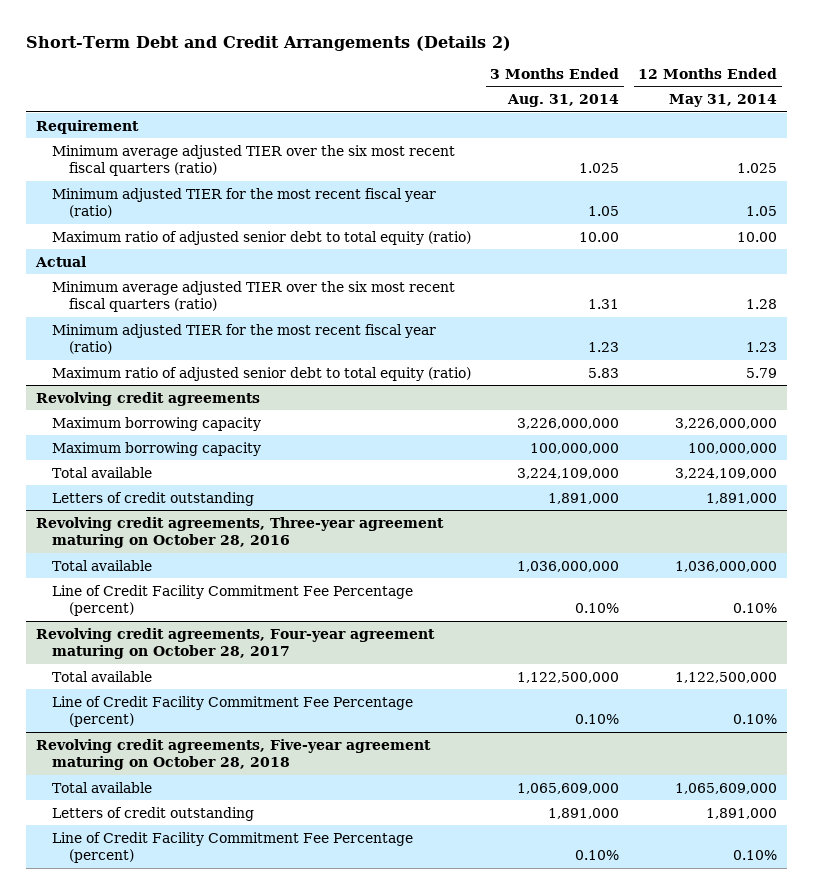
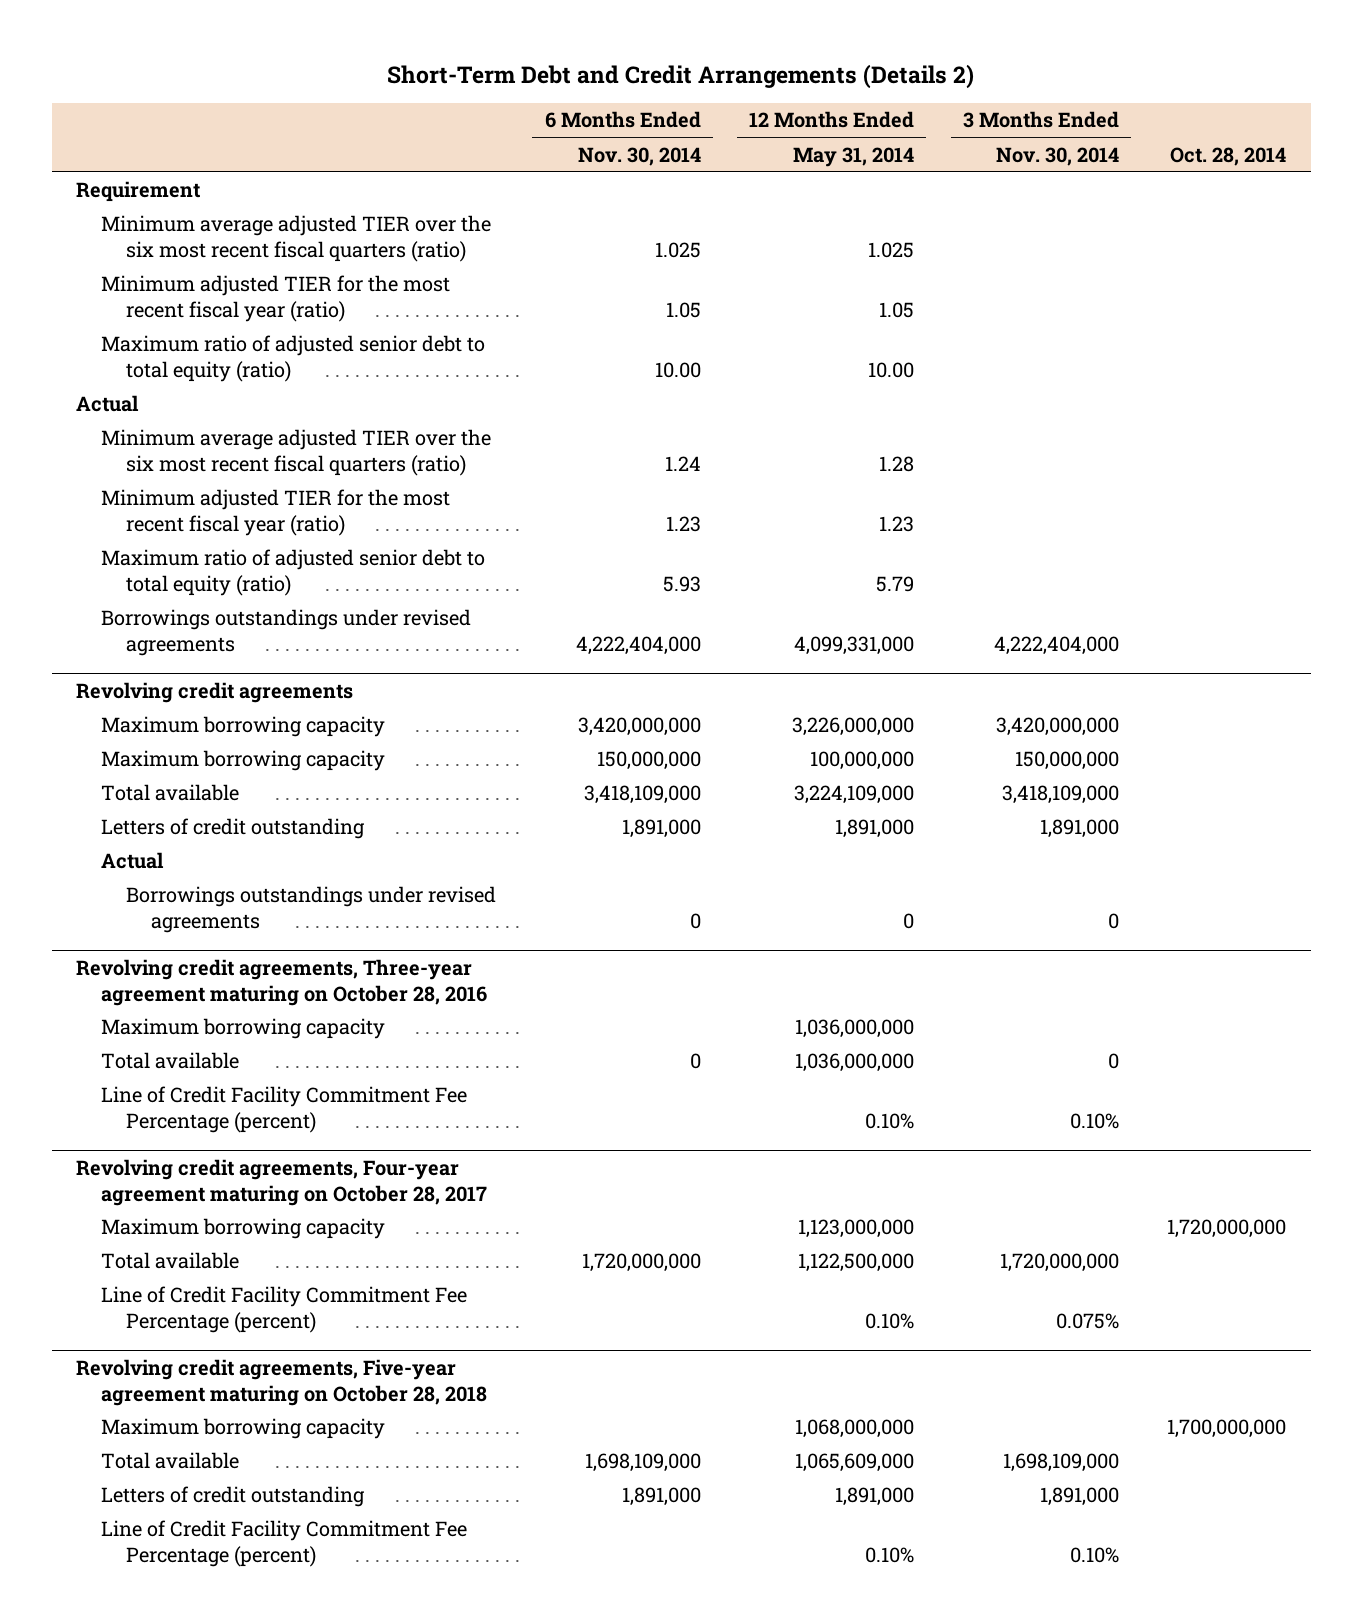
- | 3 Months Ended Aug. 31, 2014 | 12 Months Ended May 31, 2014
+ | 6 Months Ended Nov. 30, 2014 | 12 Months Ended May 31, 2014 | 3 Months Ended Nov. 30, 2014 | Oct. 28, 2014
+ Borrowings outstandings under revised agreements | 4,222,404,000 | 4,099,331,000 | 4,222,404,000 |
@ Revolving credit agreements
+ Actual
+ Borrowings outstandings under revised agreements | 0 | 0 | 0 |
@ Revolving credit agreements, Three-year agreement maturing on October 28, 2016
+ Maximum borrowing capacity | | 1,036,000,000 | |
@ Revolving credit agreements, Four-year agreement maturing on October 28, 2017
+ Maximum borrowing capacity | | 1,123,000,000 | | 1,720,000,000
@ Revolving credit agreements, Five-year agreement maturing on October 28, 2018
+ Maximum borrowing capacity | | 1,068,000,000 | | 1,700,000,000

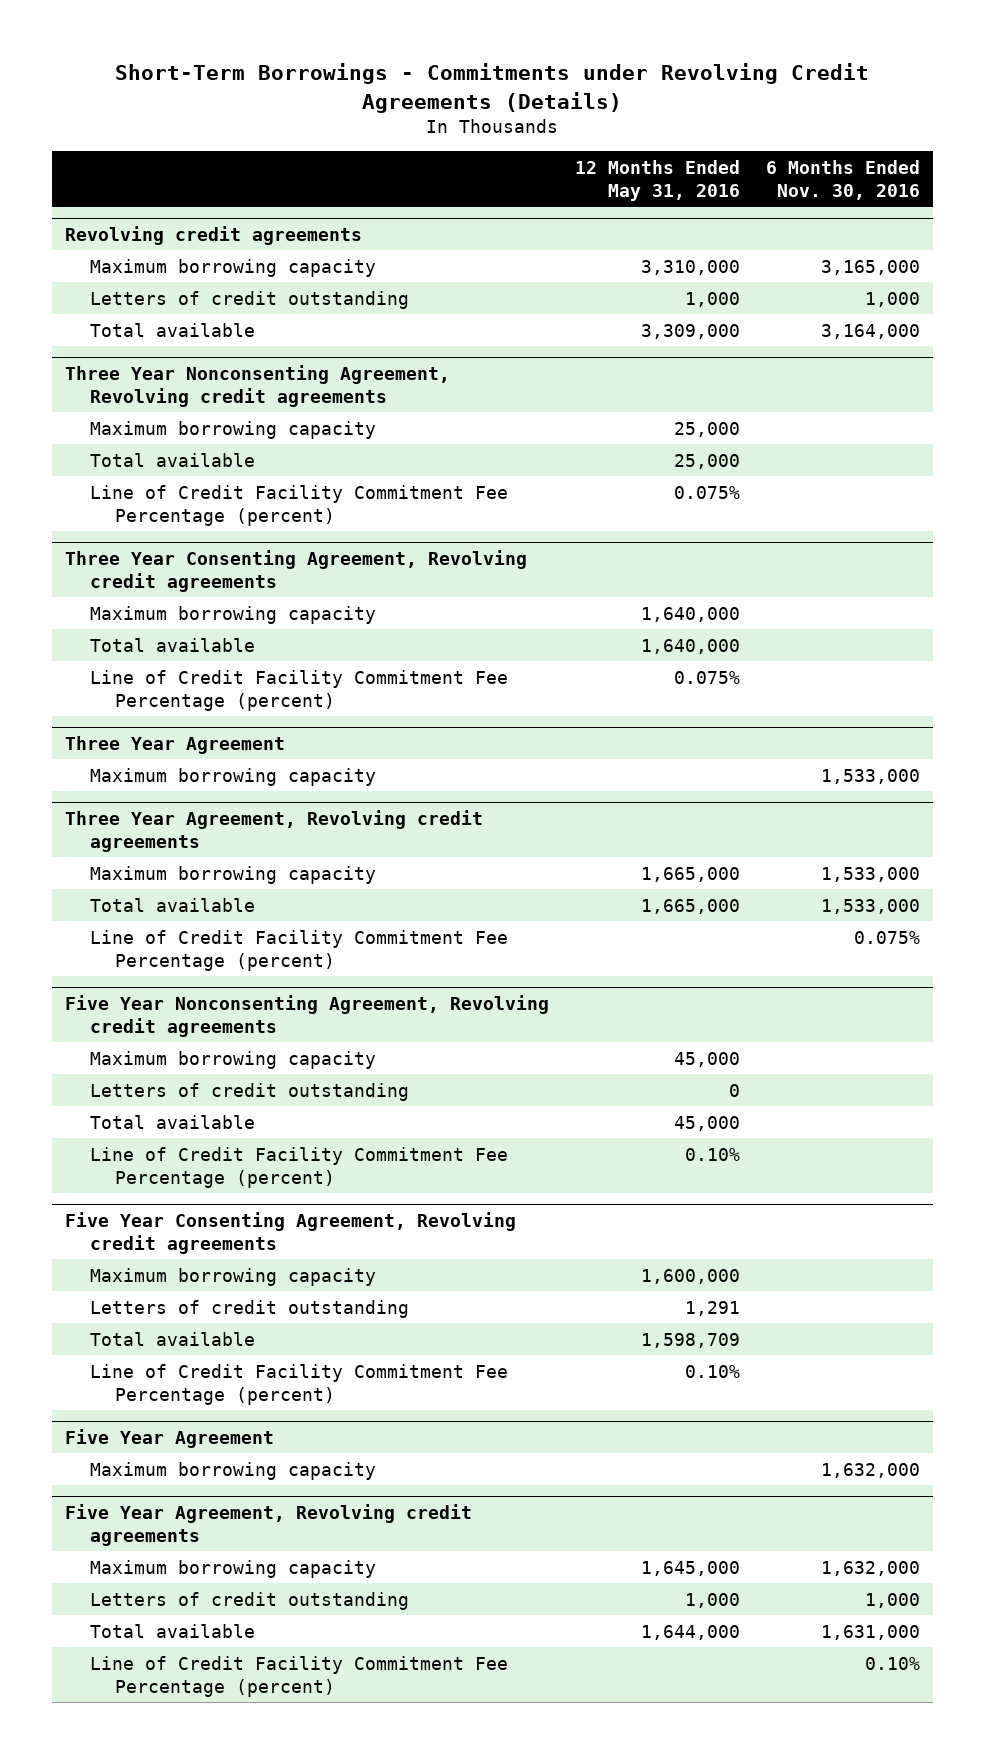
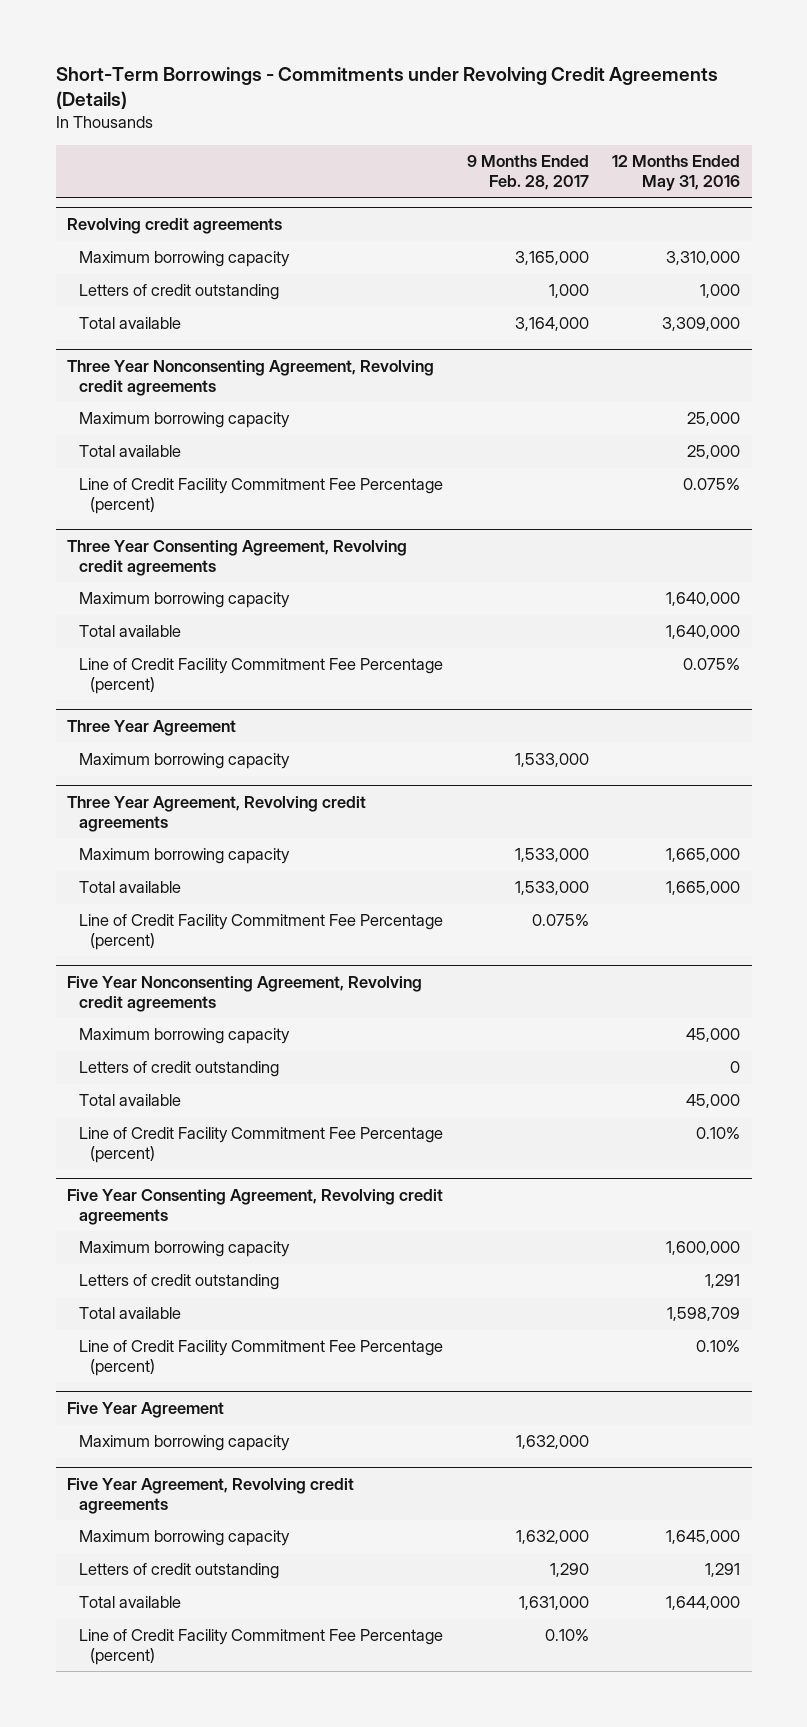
- | 12 Months Ended May 31, 2016 | 6 Months Ended Nov. 30, 2016
+ | 9 Months Ended Feb. 28, 2017 | 12 Months Ended May 31, 2016
@ Five Year Agreement, Revolving credit agreements
- Letters of credit outstanding | 1,000 | 1,000
+ Letters of credit outstanding | 1,290 | 1,291

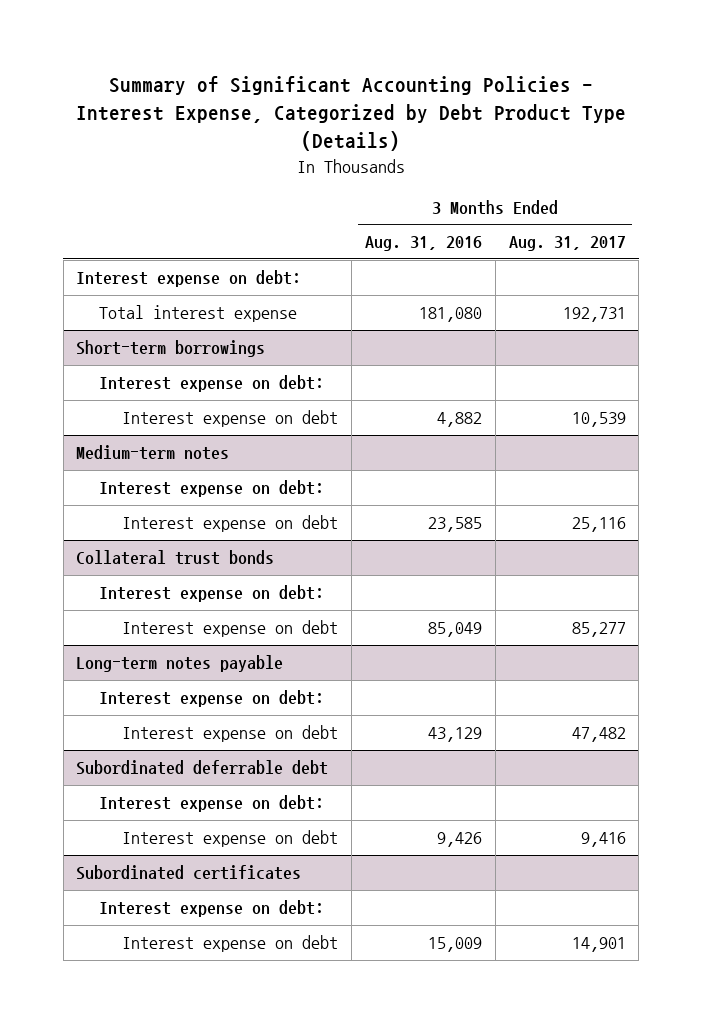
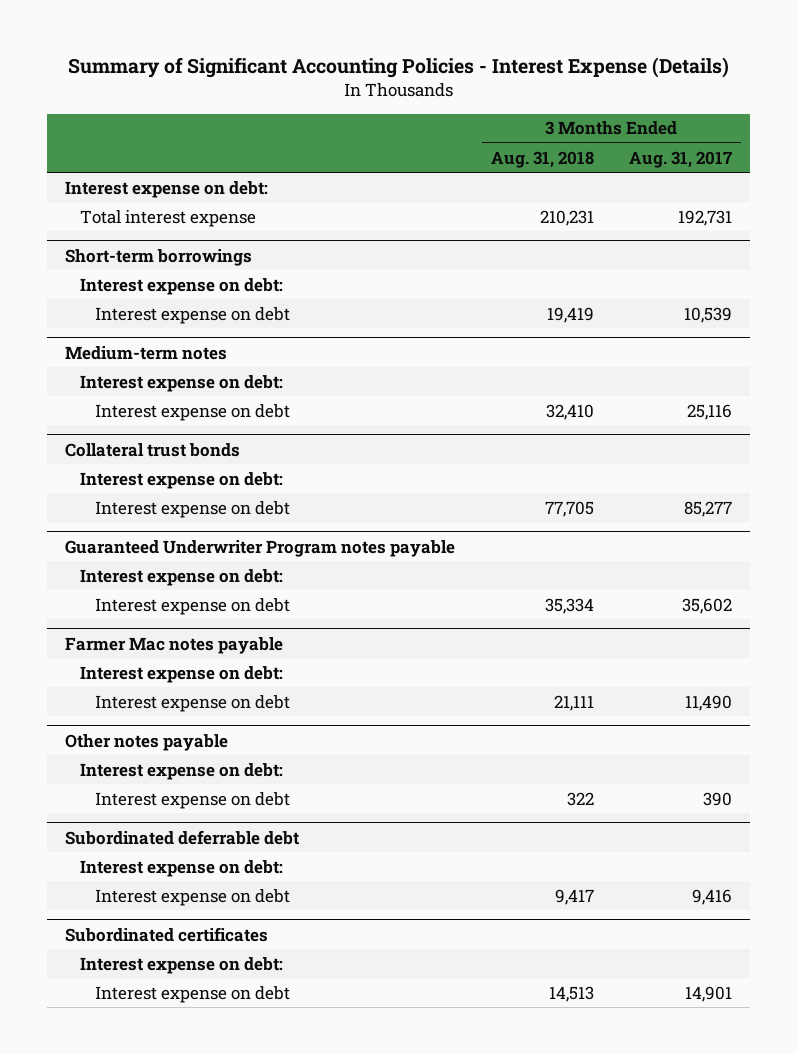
- Summary of Significant Accounting Policies - Interest Expense, Categorized by Debt Product Type (Details)
+ Summary of Significant Accounting Policies - Interest Expense (Details)
- | 3 Months Ended Aug. 31, 2016 | 3 Months Ended Aug. 31, 2017
+ | 3 Months Ended Aug. 31, 2018 | 3 Months Ended Aug. 31, 2017
- Long-term notes payable
+ Guaranteed Underwriter Program notes payable
- Interest expense on debt | 43,129 | 47,482
+ Interest expense on debt | 35,334 | 35,602
+ Farmer Mac notes payable
+ Interest expense on debt:
+ Interest expense on debt | 21,111 | 11,490
+ Other notes payable
+ Interest expense on debt:
+ Interest expense on debt | 322 | 390

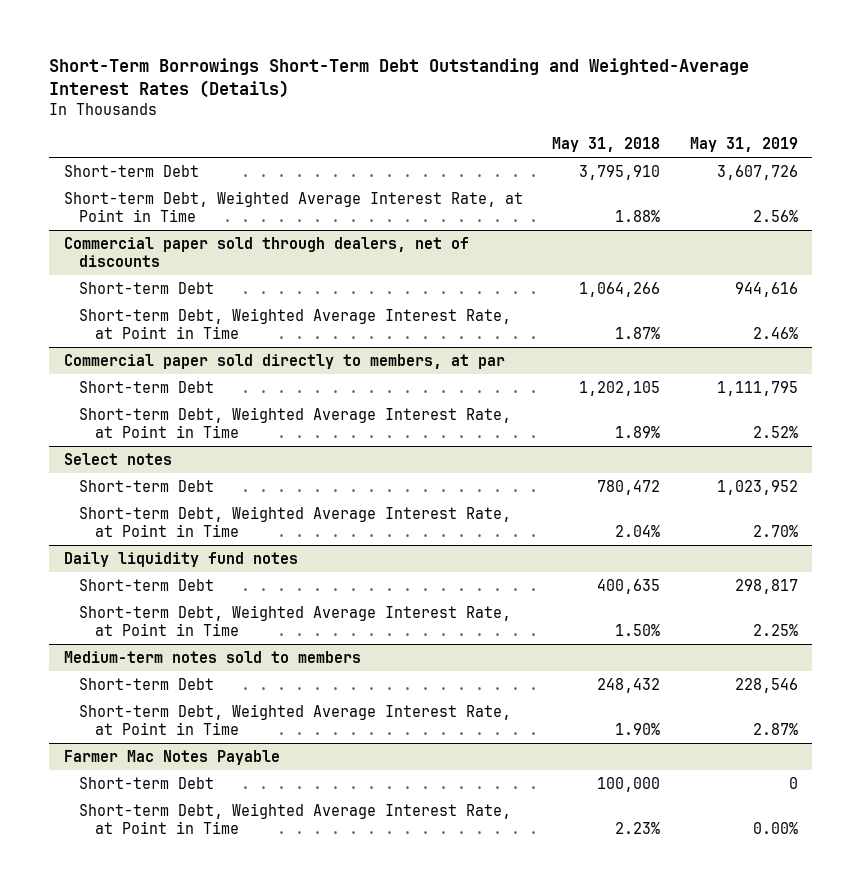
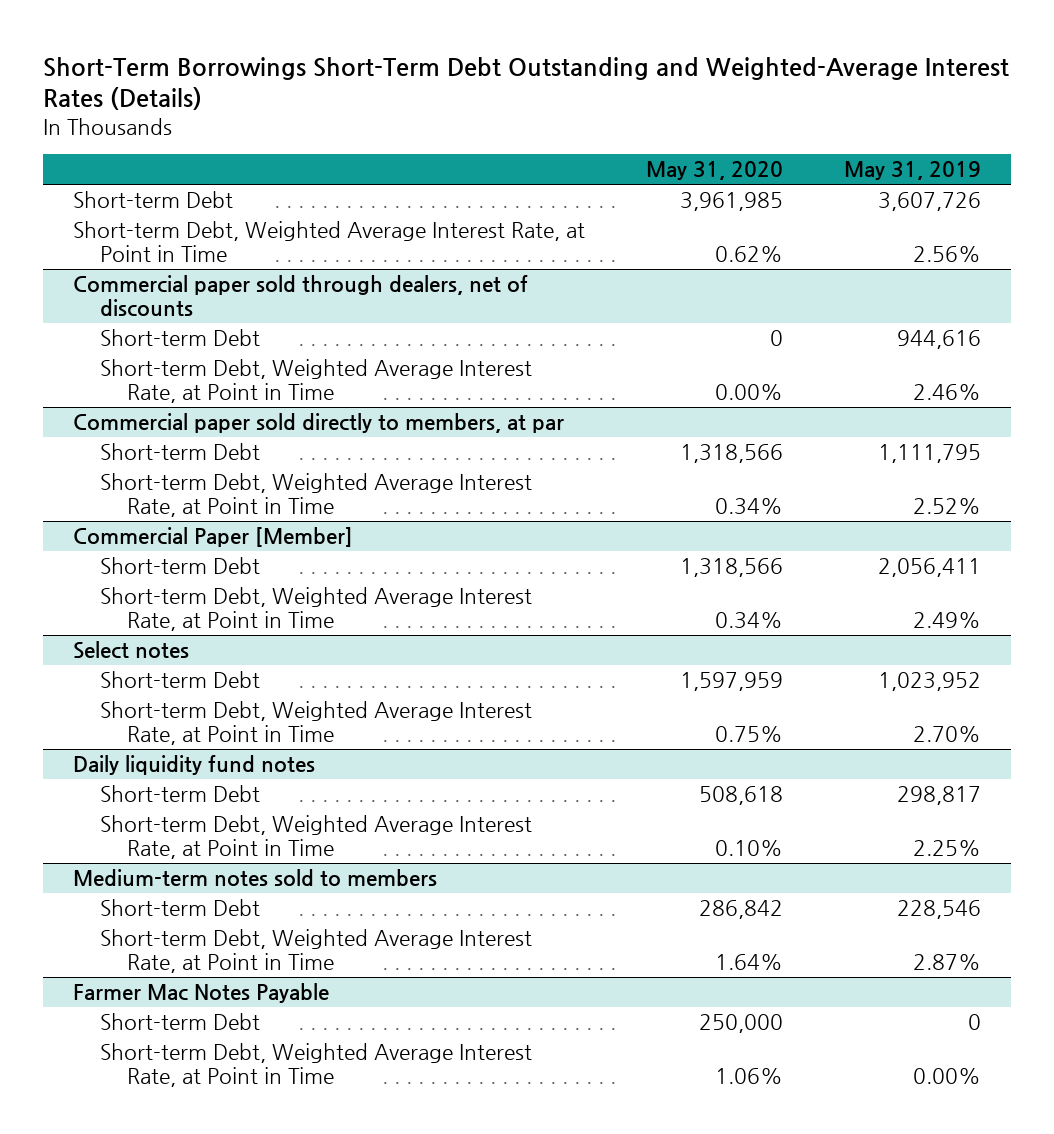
- | May 31, 2018 | May 31, 2019
+ | May 31, 2020 | May 31, 2019
+ Commercial Paper [Member]
+ Short-term Debt | 1,318,566 | 2,056,411
+ Short-term Debt, Weighted Average Interest Rate, at Point in Time | 0.34% | 2.49%

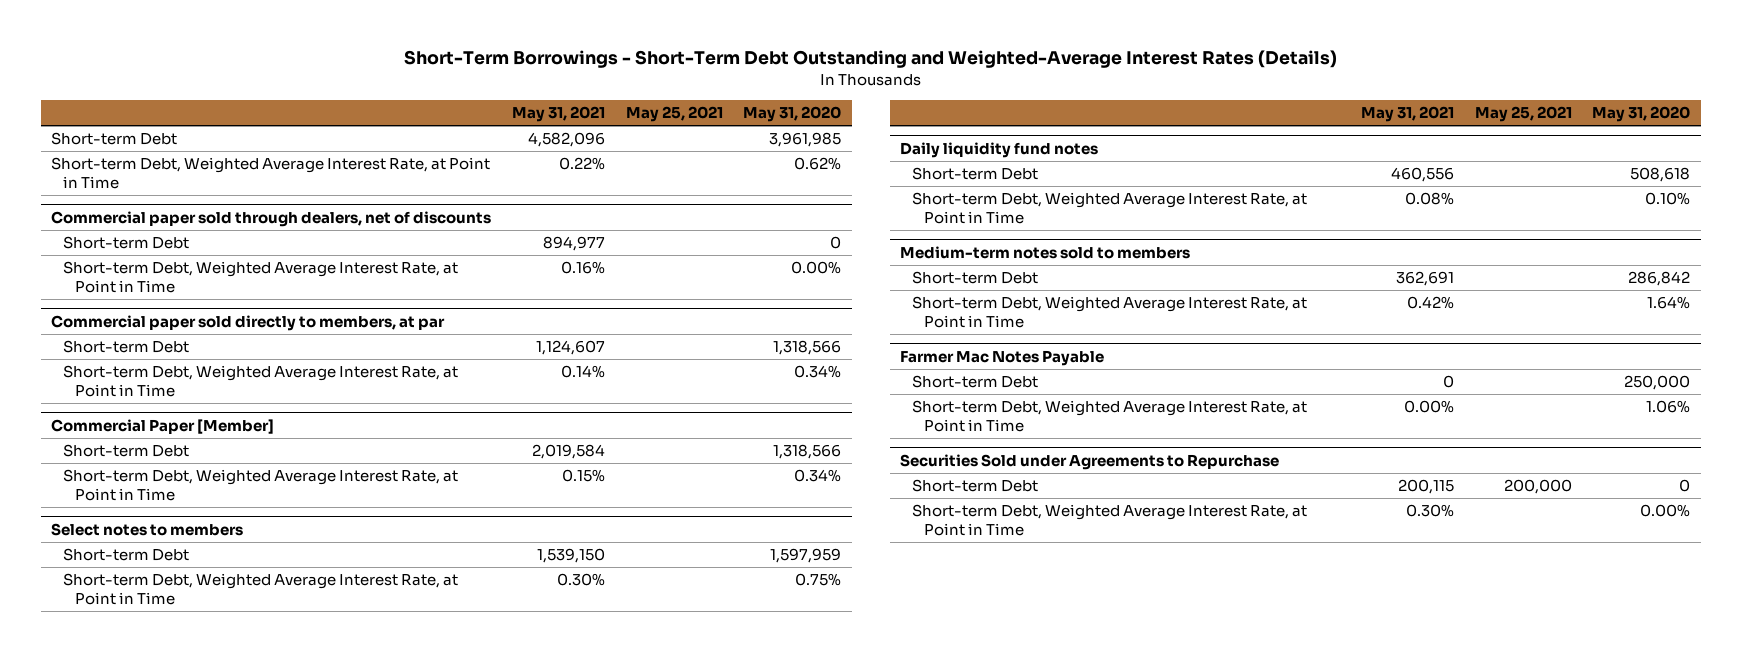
- Short-Term Borrowings Short-Term Debt Outstanding and Weighted-Average Interest Rates (Details)
+ Short-Term Borrowings - Short-Term Debt Outstanding and Weighted-Average Interest Rates (Details)
- | May 31, 2020 | May 31, 2019
+ | May 31, 2021 | May 25, 2021 | May 31, 2020
- Select notes
+ Select notes to members
+ Securities Sold under Agreements to Repurchase
+ Short-term Debt | 200,115 | 200,000 | 0
+ Short-term Debt, Weighted Average Interest Rate, at Point in Time | 0.30% | | 0.00%

